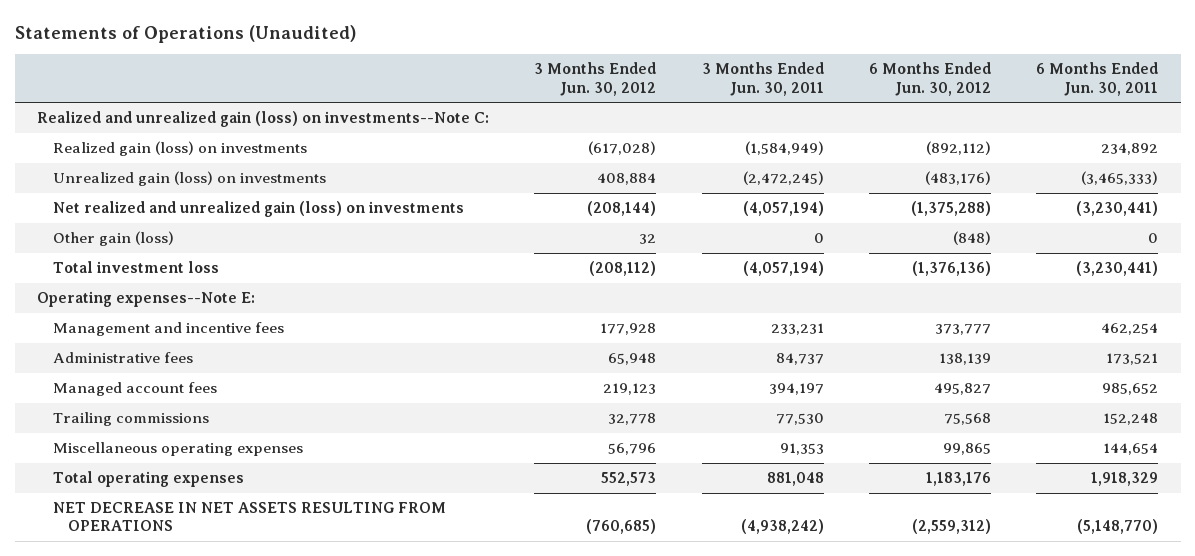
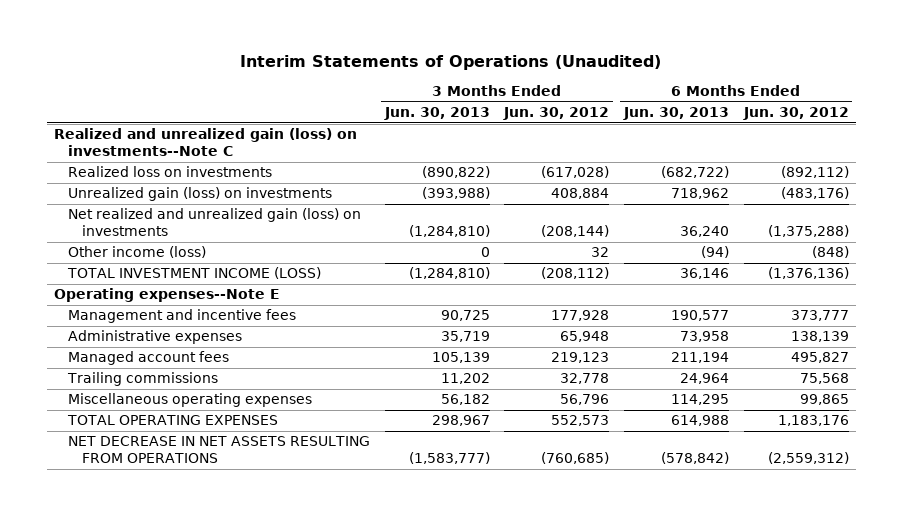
- Statements of Operations (Unaudited)
+ Interim Statements of Operations (Unaudited)
- | 3 Months Ended Jun. 30, 2012 | 3 Months Ended Jun. 30, 2011 | 6 Months Ended Jun. 30, 2012 | 6 Months Ended Jun. 30, 2011
+ | 3 Months Ended Jun. 30, 2013 | 3 Months Ended Jun. 30, 2012 | 6 Months Ended Jun. 30, 2013 | 6 Months Ended Jun. 30, 2012
- Realized and unrealized gain (loss) on investments--Note C:
- Realized gain (loss) on investments | (617,028) | (1,584,949) | (892,112) | 234,892
+ Realized and unrealized gain (loss) on investments--Note C
+ Realized loss on investments | (890,822) | (617,028) | (682,722) | (892,112)
- Other gain (loss) | 32 | 0 | (848) | 0
- Total investment loss | (208,112) | (4,057,194) | (1,376,136) | (3,230,441)
- Operating expenses--Note E:
+ Other income (loss) | 0 | 32 | (94) | (848)
+ TOTAL INVESTMENT INCOME (LOSS) | (1,284,810) | (208,112) | 36,146 | (1,376,136)
+ Operating expenses--Note E
- Administrative fees | 65,948 | 84,737 | 138,139 | 173,521
+ Administrative expenses | 35,719 | 65,948 | 73,958 | 138,139
- Total operating expenses | 552,573 | 881,048 | 1,183,176 | 1,918,329
+ TOTAL OPERATING EXPENSES | 298,967 | 552,573 | 614,988 | 1,183,176

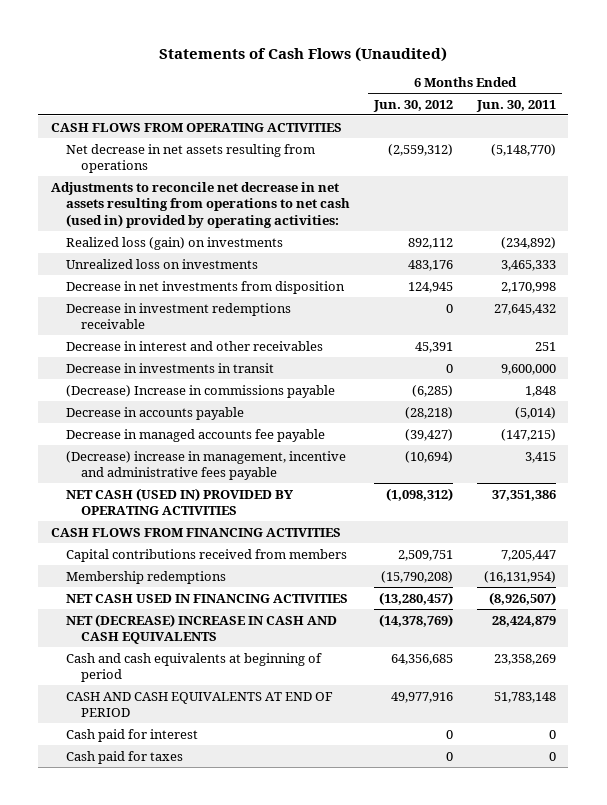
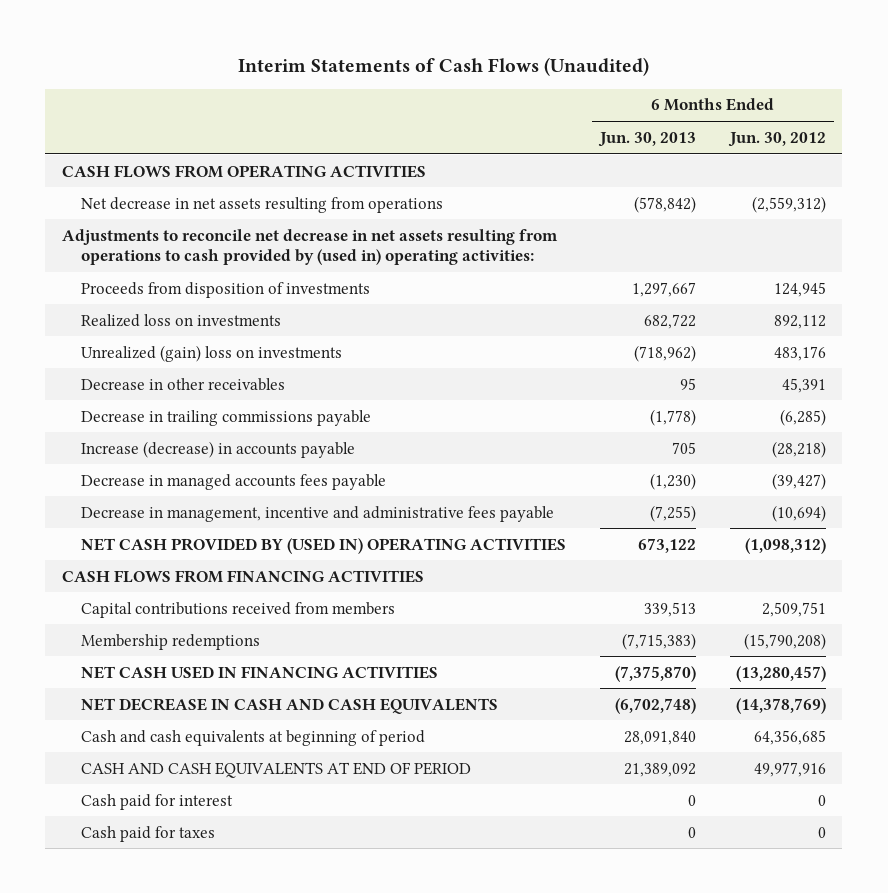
- Statements of Cash Flows (Unaudited)
+ Interim Statements of Cash Flows (Unaudited)
- | 6 Months Ended Jun. 30, 2012 | 6 Months Ended Jun. 30, 2011
+ | 6 Months Ended Jun. 30, 2013 | 6 Months Ended Jun. 30, 2012
- Adjustments to reconcile net decrease in net assets resulting from operations to net cash (used in) provided by operating activities:
- Realized loss (gain) on investments | 892,112 | (234,892)
- Unrealized loss on investments | 483,176 | 3,465,333
- Decrease in net investments from disposition | 124,945 | 2,170,998
- Decrease in investment redemptions receivable | 0 | 27,645,432
- Decrease in interest and other receivables | 45,391 | 251
- Decrease in investments in transit | 0 | 9,600,000
- (Decrease) Increase in commissions payable | (6,285) | 1,848
- Decrease in accounts payable | (28,218) | (5,014)
- Decrease in managed accounts fee payable | (39,427) | (147,215)
- (Decrease) increase in management, incentive and administrative fees payable | (10,694) | 3,415
- NET CASH (USED IN) PROVIDED BY OPERATING ACTIVITIES | (1,098,312) | 37,351,386
+ Adjustments to reconcile net decrease in net assets resulting from operations to cash provided by (used in) operating activities:
+ Proceeds from disposition of investments | 1,297,667 | 124,945
+ Realized loss on investments | 682,722 | 892,112
+ Unrealized (gain) loss on investments | (718,962) | 483,176
+ Decrease in other receivables | 95 | 45,391
+ Decrease in trailing commissions payable | (1,778) | (6,285)
+ Increase (decrease) in accounts payable | 705 | (28,218)
+ Decrease in managed accounts fees payable | (1,230) | (39,427)
+ Decrease in management, incentive and administrative fees payable | (7,255) | (10,694)
+ NET CASH PROVIDED BY (USED IN) OPERATING ACTIVITIES | 673,122 | (1,098,312)
- NET (DECREASE) INCREASE IN CASH AND CASH EQUIVALENTS | (14,378,769) | 28,424,879
+ NET DECREASE IN CASH AND CASH EQUIVALENTS | (6,702,748) | (14,378,769)

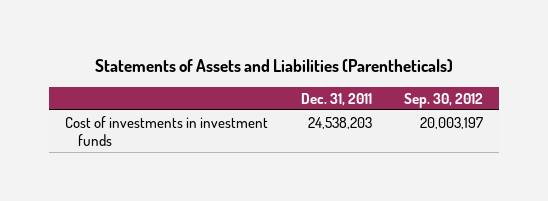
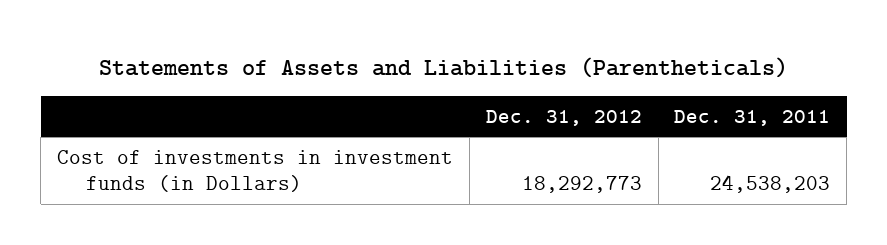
- | Dec. 31, 2011 | Sep. 30, 2012
+ | Dec. 31, 2012 | Dec. 31, 2011
- Cost of investments in investment funds | 24,538,203 | 20,003,197
+ Cost of investments in investment funds (in Dollars) | 18,292,773 | 24,538,203

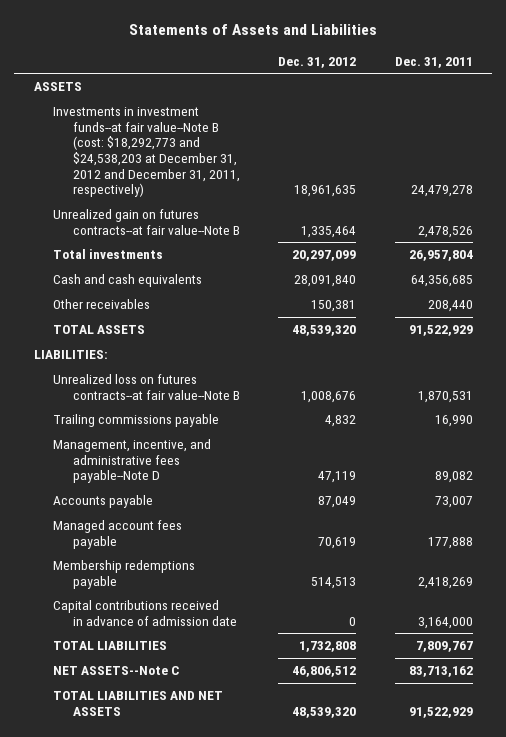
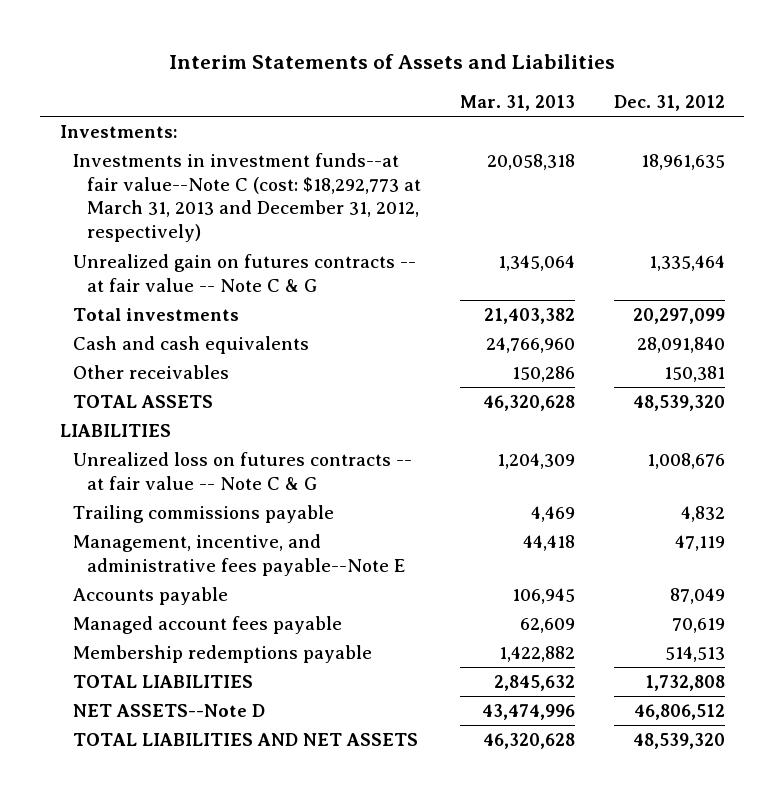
- Statements of Assets and Liabilities
+ Interim Statements of Assets and Liabilities
- | Dec. 31, 2012 | Dec. 31, 2011
+ | Mar. 31, 2013 | Dec. 31, 2012
- ASSETS
- Investments in investment funds--at fair value--Note B (cost: $18,292,773 and $24,538,203 at December 31, 2012 and December 31, 2011, respectively) | 18,961,635 | 24,479,278
- Unrealized gain on futures contracts--at fair value--Note B | 1,335,464 | 2,478,526
+ Investments:
+ Investments in investment funds--at fair value--Note C (cost: $18,292,773 at March 31, 2013 and December 31, 2012, respectively) | 20,058,318 | 18,961,635
+ Unrealized gain on futures contracts -- at fair value -- Note C & G | 1,345,064 | 1,335,464
- LIABILITIES:
- Unrealized loss on futures contracts--at fair value--Note B | 1,008,676 | 1,870,531
+ LIABILITIES
+ Unrealized loss on futures contracts -- at fair value -- Note C & G | 1,204,309 | 1,008,676
- Management, incentive, and administrative fees payable--Note D | 47,119 | 89,082
+ Management, incentive, and administrative fees payable--Note E | 44,418 | 47,119
- Capital contributions received in advance of admission date | 0 | 3,164,000
- NET ASSETS--Note C | 46,806,512 | 83,713,162
+ NET ASSETS--Note D | 43,474,996 | 46,806,512

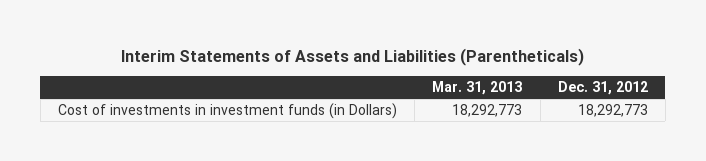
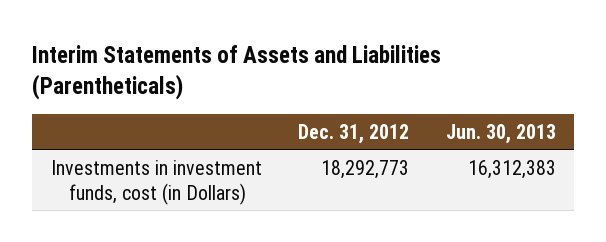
- | Mar. 31, 2013 | Dec. 31, 2012
+ | Dec. 31, 2012 | Jun. 30, 2013
- Cost of investments in investment funds (in Dollars) | 18,292,773 | 18,292,773
+ Investments in investment funds, cost (in Dollars) | 18,292,773 | 16,312,383

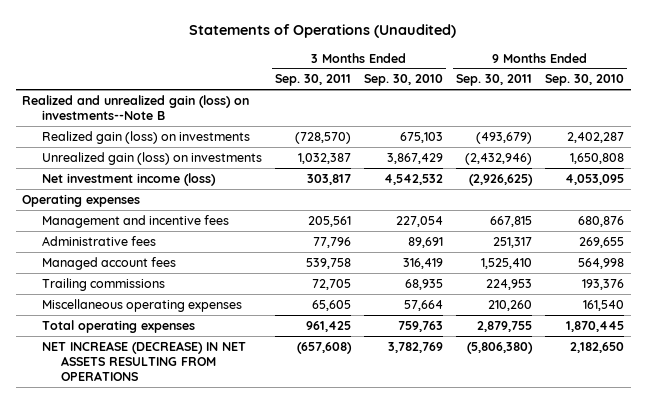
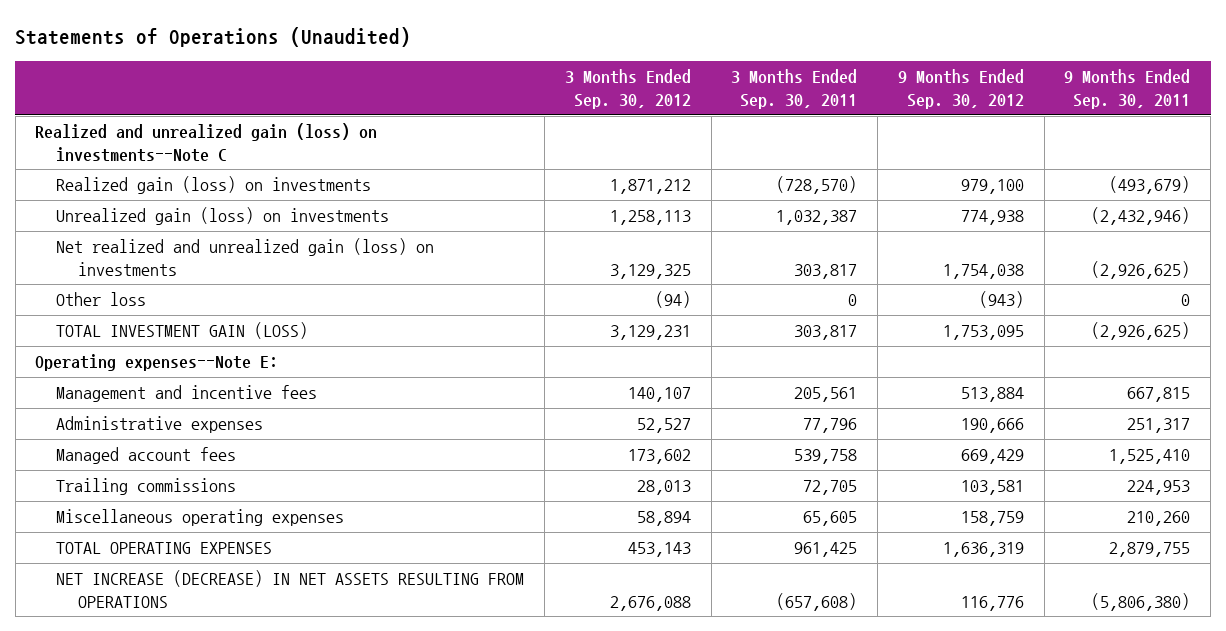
- | 3 Months Ended Sep. 30, 2011 | 3 Months Ended Sep. 30, 2010 | 9 Months Ended Sep. 30, 2011 | 9 Months Ended Sep. 30, 2010
+ | 3 Months Ended Sep. 30, 2012 | 3 Months Ended Sep. 30, 2011 | 9 Months Ended Sep. 30, 2012 | 9 Months Ended Sep. 30, 2011
- Realized and unrealized gain (loss) on investments--Note B
+ Realized and unrealized gain (loss) on investments--Note C
- Net investment income (loss) | 303,817 | 4,542,532 | (2,926,625) | 4,053,095
- Operating expenses
+ Net realized and unrealized gain (loss) on investments | 3,129,325 | 303,817 | 1,754,038 | (2,926,625)
+ Other loss | (94) | 0 | (943) | 0
+ TOTAL INVESTMENT GAIN (LOSS) | 3,129,231 | 303,817 | 1,753,095 | (2,926,625)
+ Operating expenses--Note E:
- Administrative fees | 77,796 | 89,691 | 251,317 | 269,655
+ Administrative expenses | 52,527 | 77,796 | 190,666 | 251,317
- Total operating expenses | 961,425 | 759,763 | 2,879,755 | 1,870,445
+ TOTAL OPERATING EXPENSES | 453,143 | 961,425 | 1,636,319 | 2,879,755

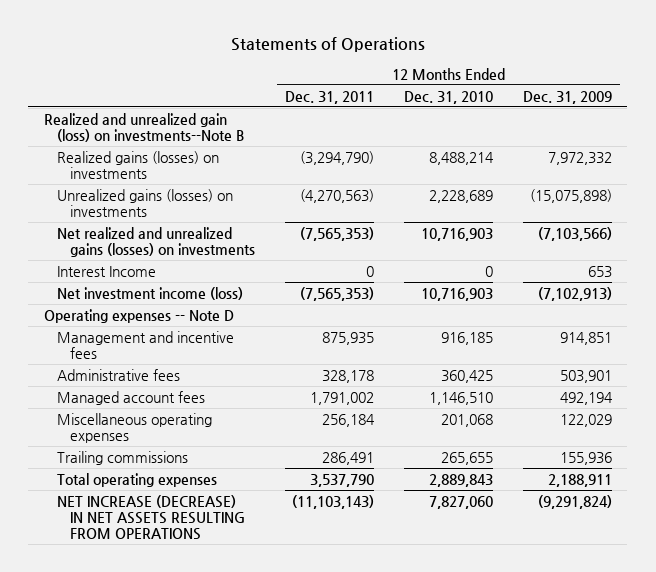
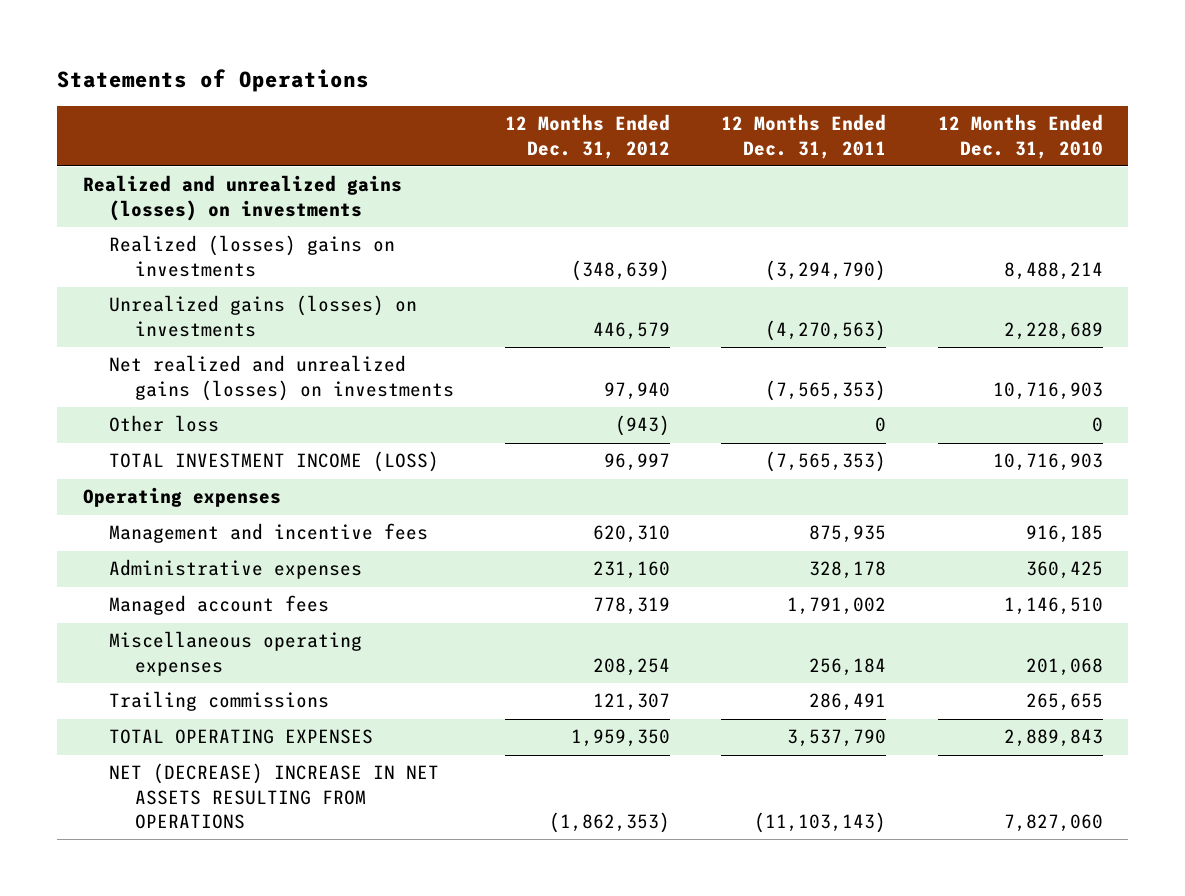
- | 12 Months Ended Dec. 31, 2011 | 12 Months Ended Dec. 31, 2010 | 12 Months Ended Dec. 31, 2009
+ | 12 Months Ended Dec. 31, 2012 | 12 Months Ended Dec. 31, 2011 | 12 Months Ended Dec. 31, 2010
- Realized and unrealized gain (loss) on investments--Note B
- Realized gains (losses) on investments | (3,294,790) | 8,488,214 | 7,972,332
+ Realized and unrealized gains (losses) on investments
+ Realized (losses) gains on investments | (348,639) | (3,294,790) | 8,488,214
- Interest Income | 0 | 0 | 653
- Net investment income (loss) | (7,565,353) | 10,716,903 | (7,102,913)
- Operating expenses -- Note D
+ Other loss | (943) | 0 | 0
+ TOTAL INVESTMENT INCOME (LOSS) | 96,997 | (7,565,353) | 10,716,903
+ Operating expenses
- Administrative fees | 328,178 | 360,425 | 503,901
+ Administrative expenses | 231,160 | 328,178 | 360,425
- Total operating expenses | 3,537,790 | 2,889,843 | 2,188,911
- NET INCREASE (DECREASE) IN NET ASSETS RESULTING FROM OPERATIONS | (11,103,143) | 7,827,060 | (9,291,824)
+ TOTAL OPERATING EXPENSES | 1,959,350 | 3,537,790 | 2,889,843
+ NET (DECREASE) INCREASE IN NET ASSETS RESULTING FROM OPERATIONS | (1,862,353) | (11,103,143) | 7,827,060

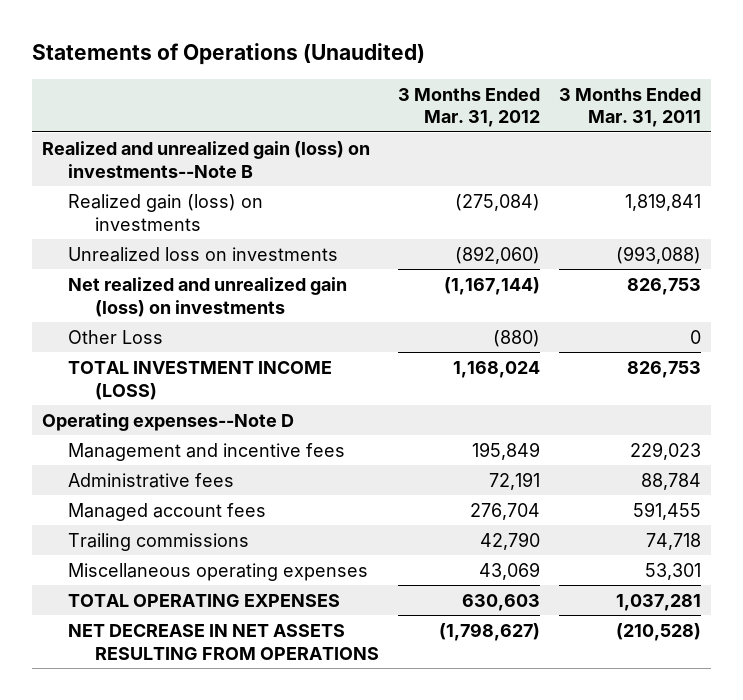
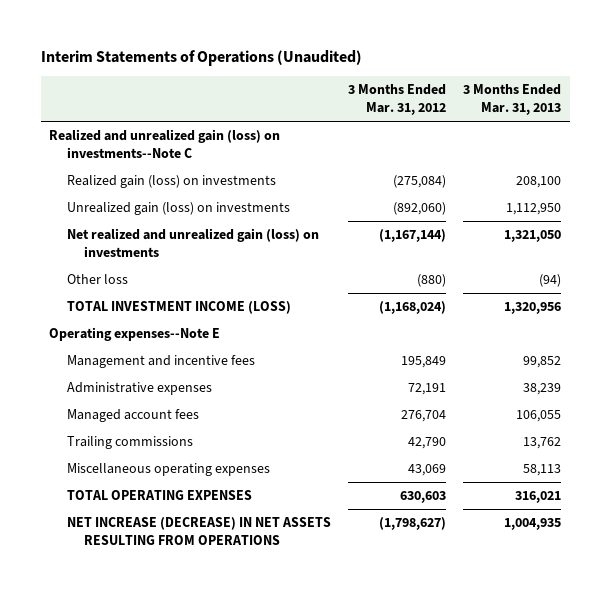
- Statements of Operations (Unaudited)
+ Interim Statements of Operations (Unaudited)
- | 3 Months Ended Mar. 31, 2012 | 3 Months Ended Mar. 31, 2011
+ | 3 Months Ended Mar. 31, 2012 | 3 Months Ended Mar. 31, 2013
- Realized and unrealized gain (loss) on investments--Note B
+ Realized and unrealized gain (loss) on investments--Note C
- Unrealized loss on investments | (892,060) | (993,088)
+ Unrealized gain (loss) on investments | (892,060) | 1,112,950
- Other Loss | (880) | 0
- TOTAL INVESTMENT INCOME (LOSS) | 1,168,024 | 826,753
- Operating expenses--Note D
+ Other loss | (880) | (94)
+ TOTAL INVESTMENT INCOME (LOSS) | (1,168,024) | 1,320,956
+ Operating expenses--Note E
- Administrative fees | 72,191 | 88,784
+ Administrative expenses | 72,191 | 38,239
- NET DECREASE IN NET ASSETS RESULTING FROM OPERATIONS | (1,798,627) | (210,528)
+ NET INCREASE (DECREASE) IN NET ASSETS RESULTING FROM OPERATIONS | (1,798,627) | 1,004,935

